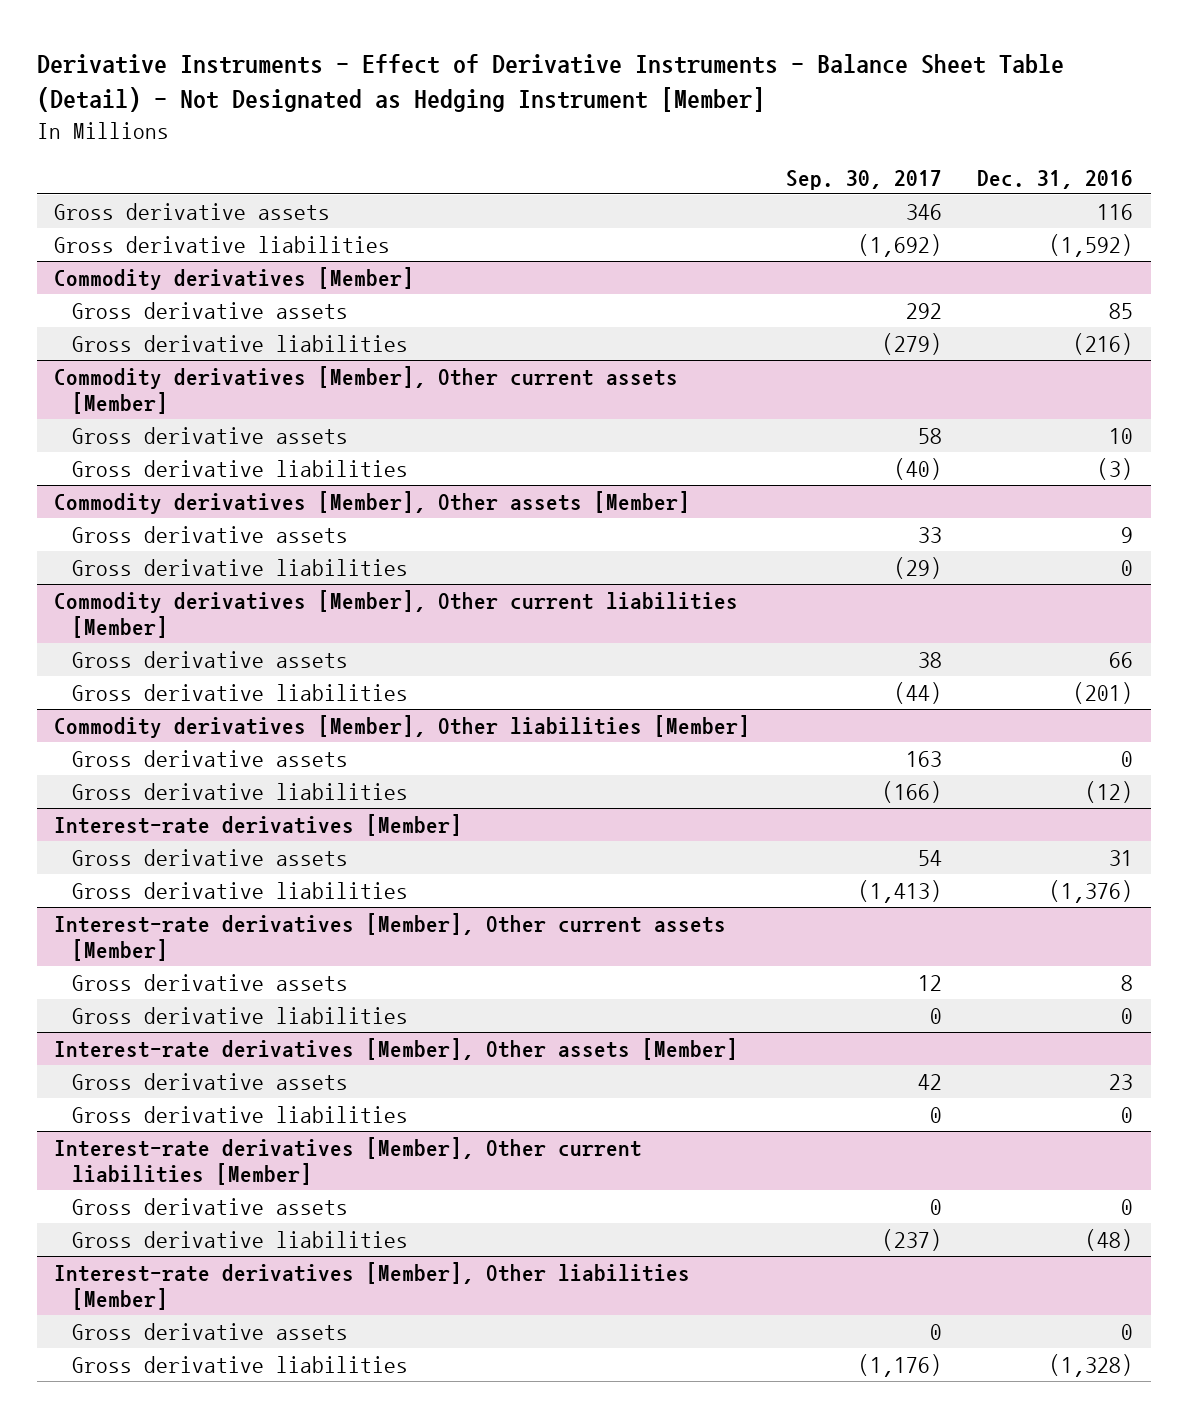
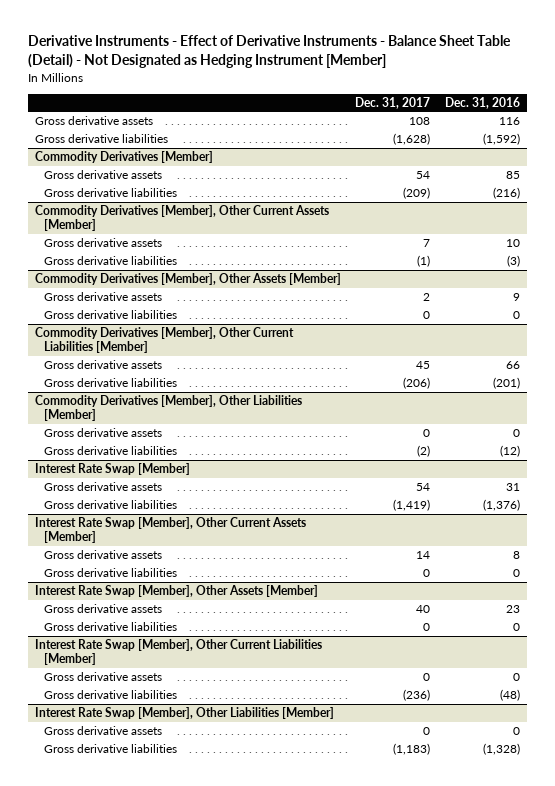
- | Sep. 30, 2017 | Dec. 31, 2016
+ | Dec. 31, 2017 | Dec. 31, 2016
- Commodity derivatives [Member]
+ Commodity Derivatives [Member]
- Commodity derivatives [Member], Other current assets [Member]
+ Commodity Derivatives [Member], Other Current Assets [Member]
- Commodity derivatives [Member], Other assets [Member]
+ Commodity Derivatives [Member], Other Assets [Member]
- Commodity derivatives [Member], Other current liabilities [Member]
+ Commodity Derivatives [Member], Other Current Liabilities [Member]
- Commodity derivatives [Member], Other liabilities [Member]
+ Commodity Derivatives [Member], Other Liabilities [Member]
- Interest-rate derivatives [Member]
+ Interest Rate Swap [Member]
- Interest-rate derivatives [Member], Other current assets [Member]
+ Interest Rate Swap [Member], Other Current Assets [Member]
- Interest-rate derivatives [Member], Other assets [Member]
+ Interest Rate Swap [Member], Other Assets [Member]
- Interest-rate derivatives [Member], Other current liabilities [Member]
+ Interest Rate Swap [Member], Other Current Liabilities [Member]
- Interest-rate derivatives [Member], Other liabilities [Member]
+ Interest Rate Swap [Member], Other Liabilities [Member]

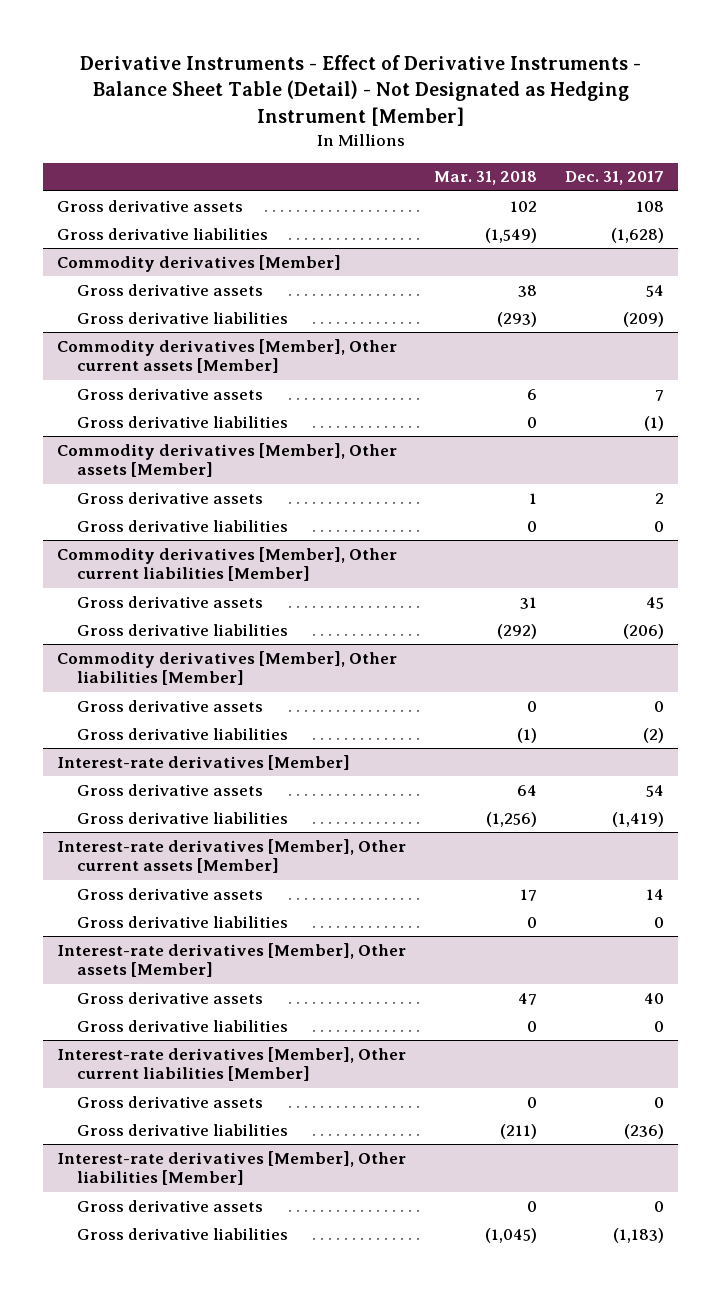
- | Dec. 31, 2017 | Dec. 31, 2016
+ | Mar. 31, 2018 | Dec. 31, 2017
- Commodity Derivatives [Member]
+ Commodity derivatives [Member]
- Commodity Derivatives [Member], Other Current Assets [Member]
+ Commodity derivatives [Member], Other current assets [Member]
- Commodity Derivatives [Member], Other Assets [Member]
+ Commodity derivatives [Member], Other assets [Member]
- Commodity Derivatives [Member], Other Current Liabilities [Member]
+ Commodity derivatives [Member], Other current liabilities [Member]
- Commodity Derivatives [Member], Other Liabilities [Member]
+ Commodity derivatives [Member], Other liabilities [Member]
- Interest Rate Swap [Member]
+ Interest-rate derivatives [Member]
- Interest Rate Swap [Member], Other Current Assets [Member]
+ Interest-rate derivatives [Member], Other current assets [Member]
- Interest Rate Swap [Member], Other Assets [Member]
+ Interest-rate derivatives [Member], Other assets [Member]
- Interest Rate Swap [Member], Other Current Liabilities [Member]
+ Interest-rate derivatives [Member], Other current liabilities [Member]
- Interest Rate Swap [Member], Other Liabilities [Member]
+ Interest-rate derivatives [Member], Other liabilities [Member]

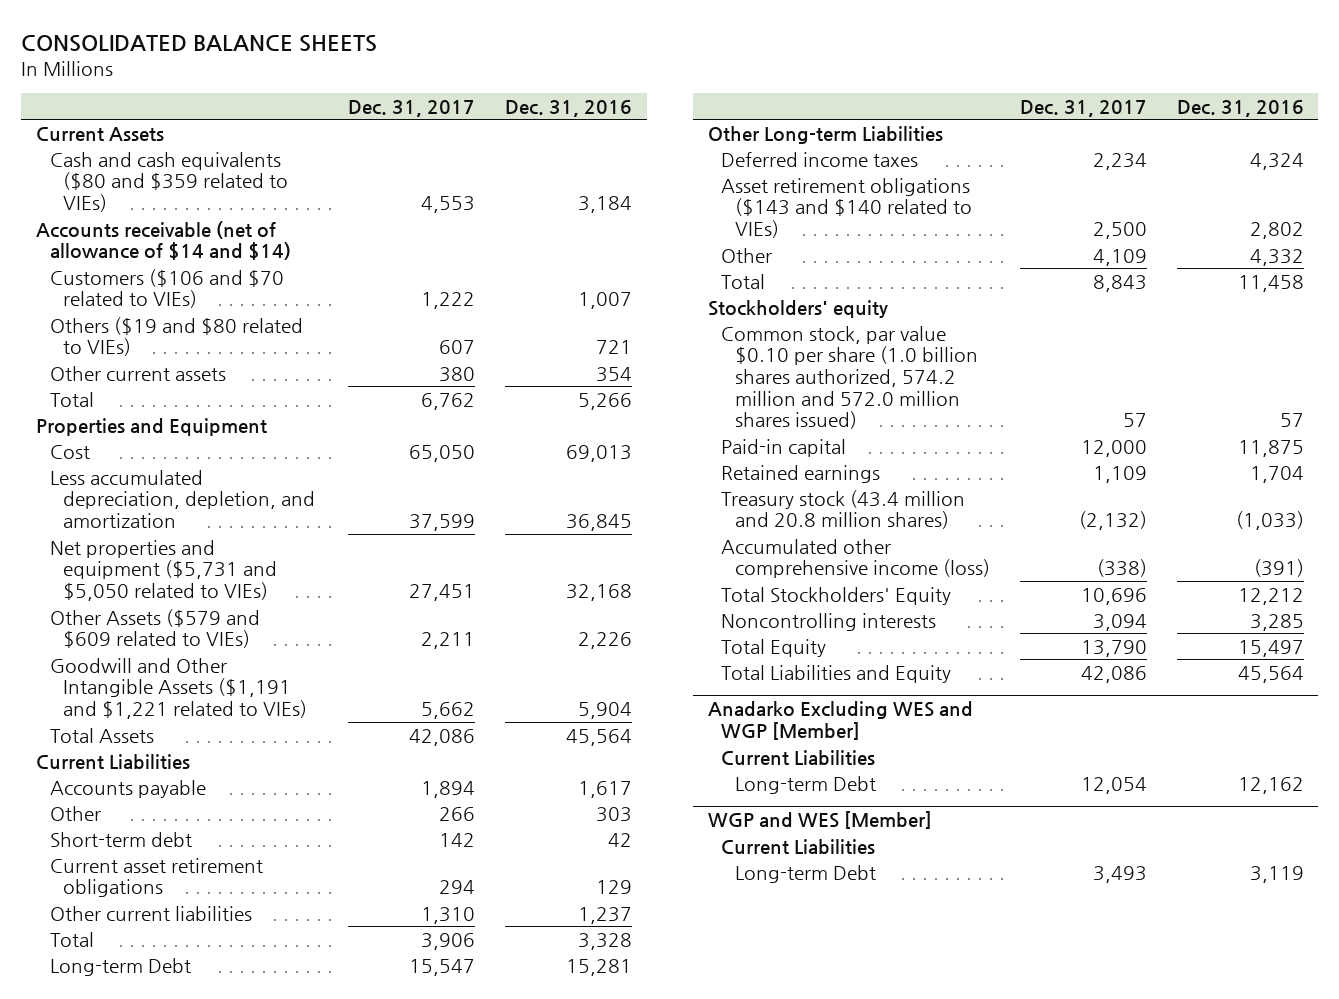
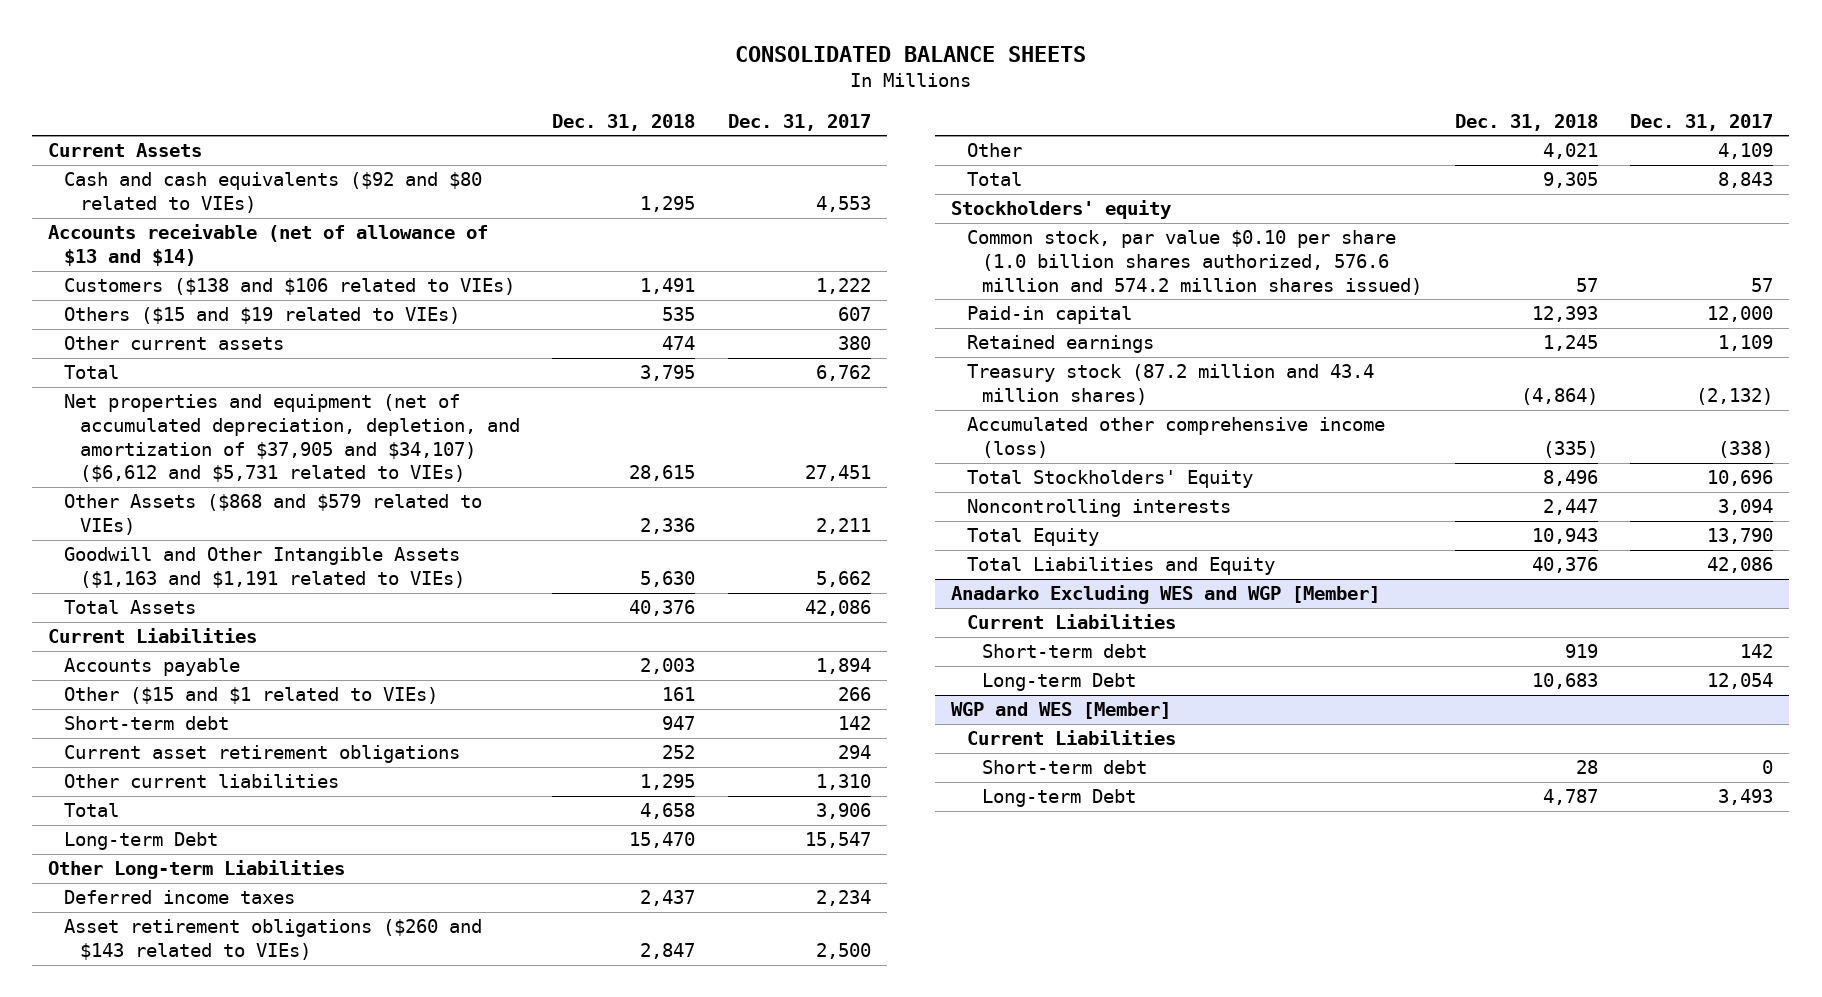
- | Dec. 31, 2017 | Dec. 31, 2016
+ | Dec. 31, 2018 | Dec. 31, 2017
- Cash and cash equivalents ($80 and $359 related to VIEs) | 4,553 | 3,184
- Accounts receivable (net of allowance of $14 and $14)
- Customers ($106 and $70 related to VIEs) | 1,222 | 1,007
- Others ($19 and $80 related to VIEs) | 607 | 721
+ Cash and cash equivalents ($92 and $80 related to VIEs) | 1,295 | 4,553
+ Accounts receivable (net of allowance of $13 and $14)
+ Customers ($138 and $106 related to VIEs) | 1,491 | 1,222
+ Others ($15 and $19 related to VIEs) | 535 | 607
- Properties and Equipment
- Cost | 65,050 | 69,013
- Less accumulated depreciation, depletion, and amortization | 37,599 | 36,845
- Net properties and equipment ($5,731 and $5,050 related to VIEs) | 27,451 | 32,168
- Other Assets ($579 and $609 related to VIEs) | 2,211 | 2,226
- Goodwill and Other Intangible Assets ($1,191 and $1,221 related to VIEs) | 5,662 | 5,904
+ Net properties and equipment (net of accumulated depreciation, depletion, and amortization of $37,905 and $34,107) ($6,612 and $5,731 related to VIEs) | 28,615 | 27,451
+ Other Assets ($868 and $579 related to VIEs) | 2,336 | 2,211
+ Goodwill and Other Intangible Assets ($1,163 and $1,191 related to VIEs) | 5,630 | 5,662
- Other | 266 | 303
+ Other ($15 and $1 related to VIEs) | 161 | 266
- Asset retirement obligations ($143 and $140 related to VIEs) | 2,500 | 2,802
+ Asset retirement obligations ($260 and $143 related to VIEs) | 2,847 | 2,500
- Common stock, par value $0.10 per share (1.0 billion shares authorized, 574.2 million and 572.0 million shares issued) | 57 | 57
+ Common stock, par value $0.10 per share (1.0 billion shares authorized, 576.6 million and 574.2 million shares issued) | 57 | 57
- Treasury stock (43.4 million and 20.8 million shares) | (2,132) | (1,033)
+ Treasury stock (87.2 million and 43.4 million shares) | (4,864) | (2,132)
@ Anadarko Excluding WES and WGP [Member]
+ Short-term debt | 919 | 142
@ WGP and WES [Member]
+ Short-term debt | 28 | 0

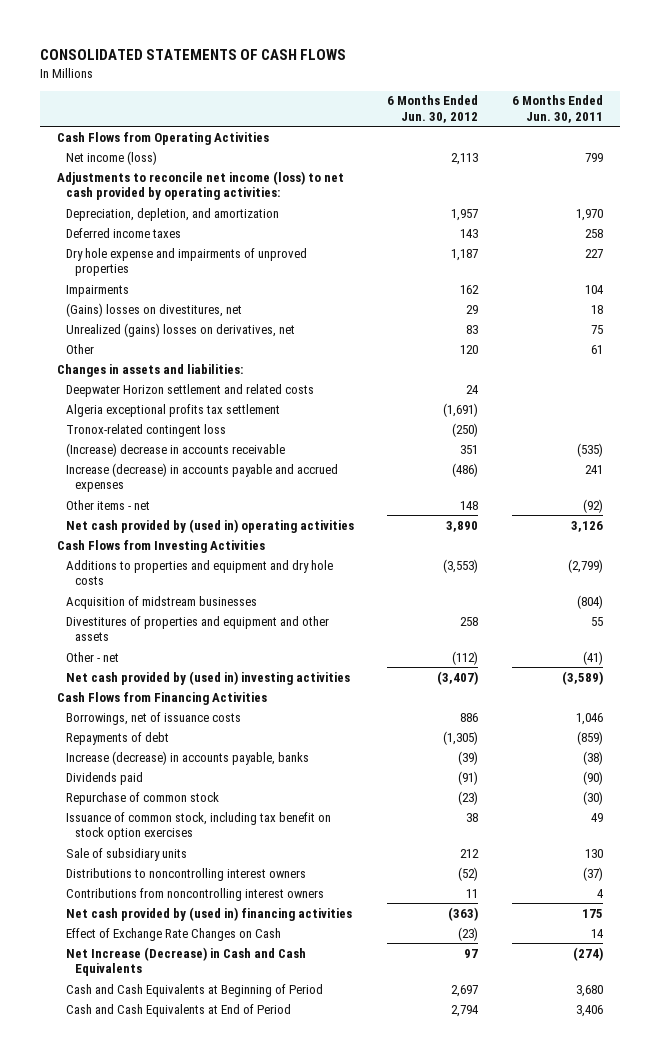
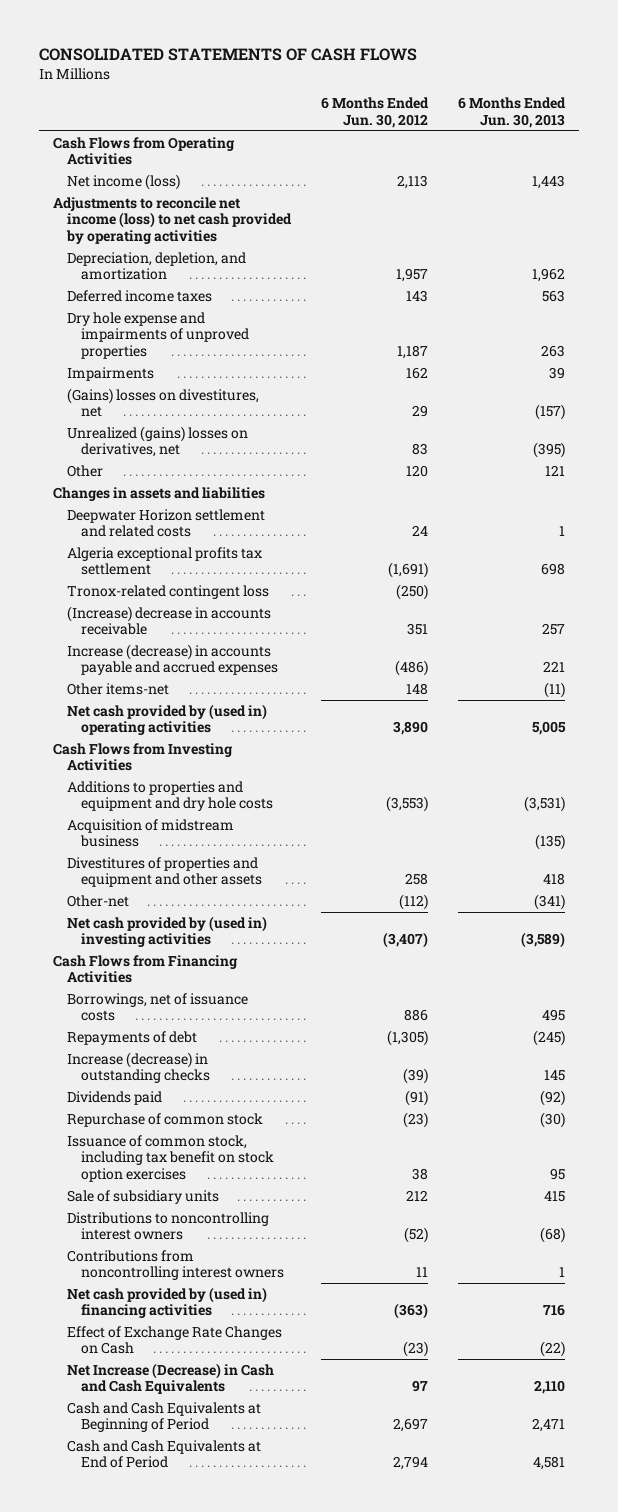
- | 6 Months Ended Jun. 30, 2012 | 6 Months Ended Jun. 30, 2011
+ | 6 Months Ended Jun. 30, 2012 | 6 Months Ended Jun. 30, 2013
- Adjustments to reconcile net income (loss) to net cash provided by operating activities:
+ Adjustments to reconcile net income (loss) to net cash provided by operating activities
- Changes in assets and liabilities:
+ Changes in assets and liabilities
- Other items - net | 148 | (92)
+ Other items-net | 148 | (11)
- Acquisition of midstream businesses | | (804)
+ Acquisition of midstream business | | (135)
- Other - net | (112) | (41)
+ Other-net | (112) | (341)
- Increase (decrease) in accounts payable, banks | (39) | (38)
+ Increase (decrease) in outstanding checks | (39) | 145

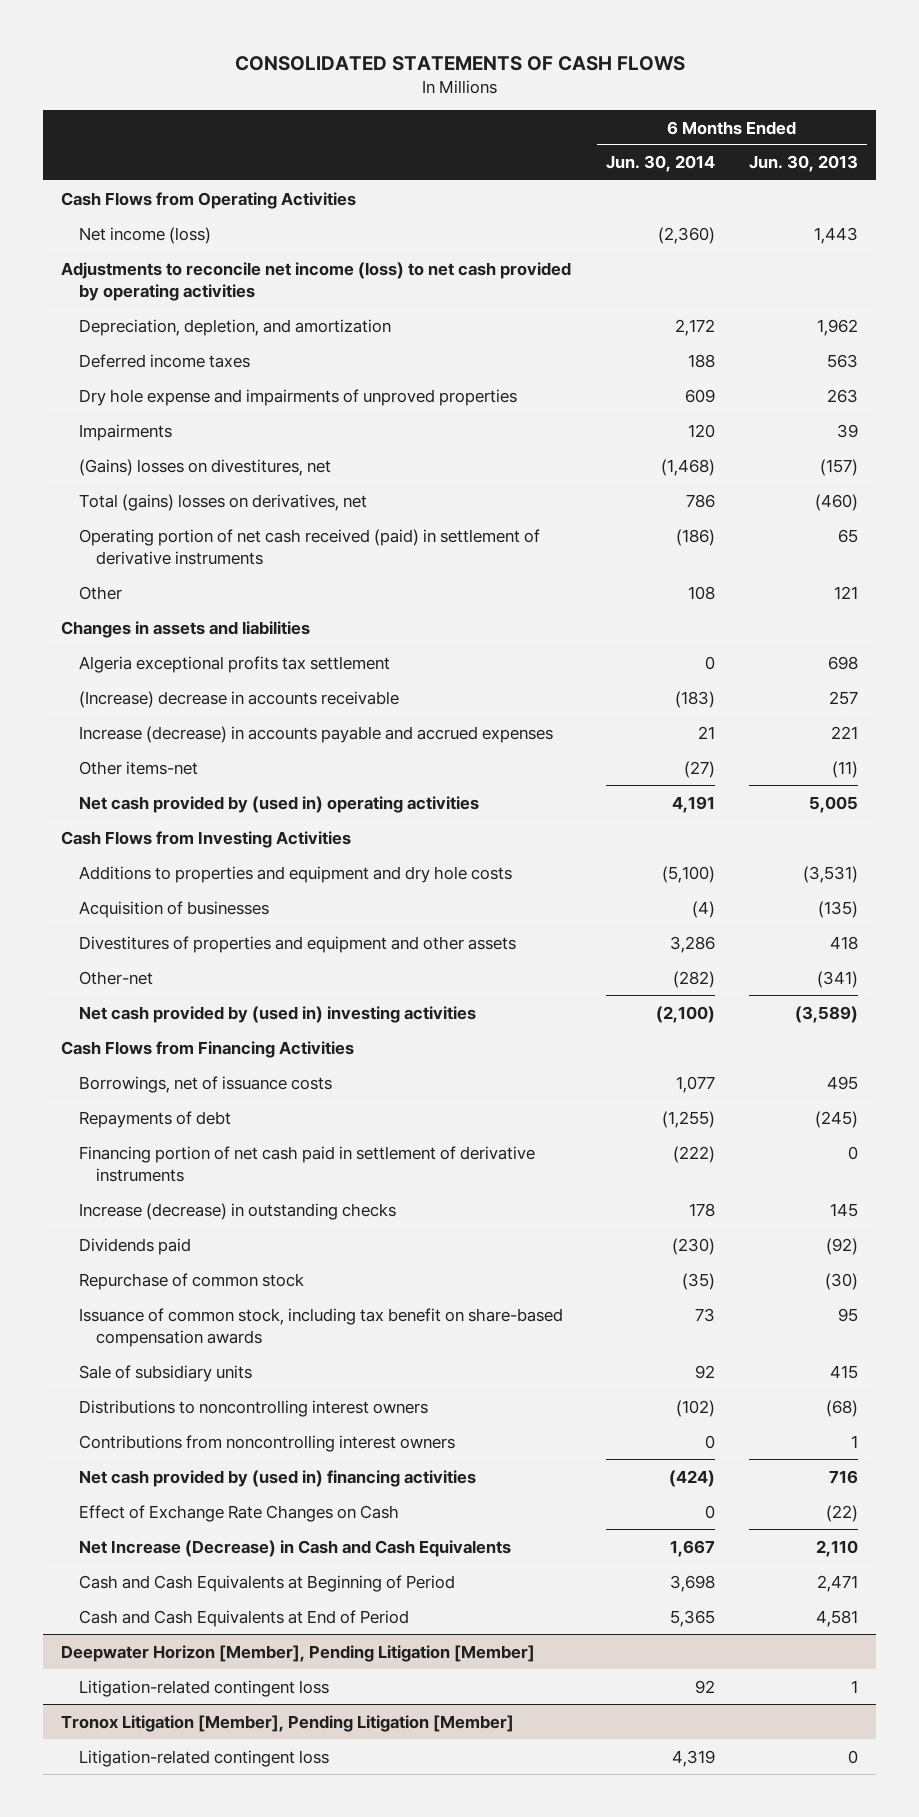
- | 6 Months Ended Jun. 30, 2012 | 6 Months Ended Jun. 30, 2013
+ | 6 Months Ended Jun. 30, 2014 | 6 Months Ended Jun. 30, 2013
- Unrealized (gains) losses on derivatives, net | 83 | (395)
+ Total (gains) losses on derivatives, net | 786 | (460)
+ Operating portion of net cash received (paid) in settlement of derivative instruments | (186) | 65
- Deepwater Horizon settlement and related costs | 24 | 1
- Tronox-related contingent loss | (250) |
- Acquisition of midstream business | | (135)
+ Acquisition of businesses | (4) | (135)
+ Financing portion of net cash paid in settlement of derivative instruments | (222) | 0
- Issuance of common stock, including tax benefit on stock option exercises | 38 | 95
+ Issuance of common stock, including tax benefit on share-based compensation awards | 73 | 95
+ Deepwater Horizon [Member], Pending Litigation [Member]
+ Litigation-related contingent loss | 92 | 1
+ Tronox Litigation [Member], Pending Litigation [Member]
+ Litigation-related contingent loss | 4,319 | 0

